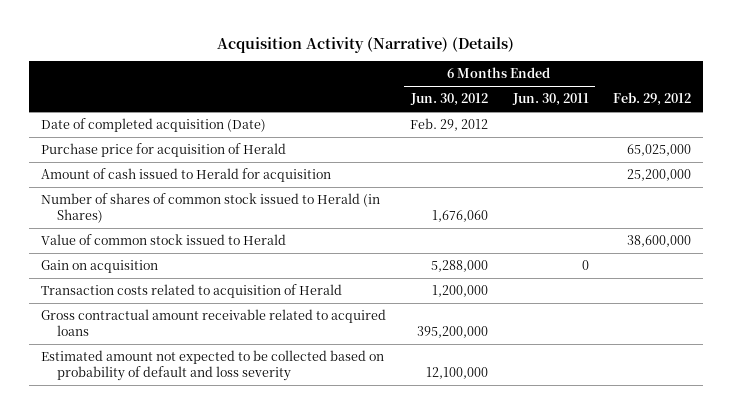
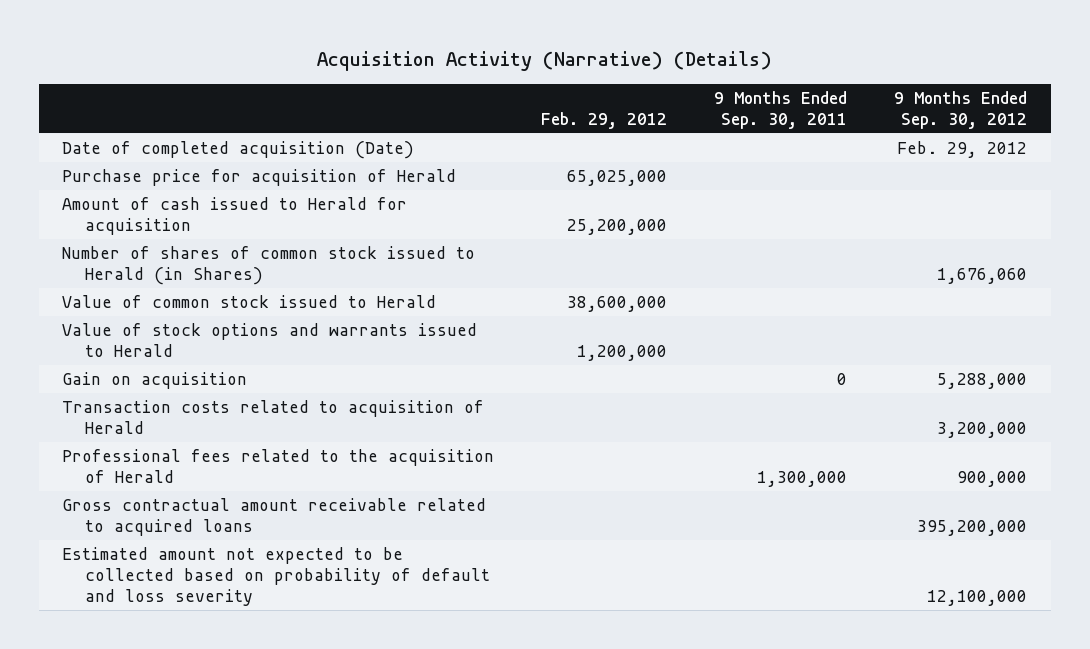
- | 6 Months Ended Jun. 30, 2012 | 6 Months Ended Jun. 30, 2011 | Feb. 29, 2012
+ | Feb. 29, 2012 | 9 Months Ended Sep. 30, 2011 | 9 Months Ended Sep. 30, 2012
+ Value of stock options and warrants issued to Herald | 1,200,000 | |
+ Professional fees related to the acquisition of Herald | | 1,300,000 | 900,000

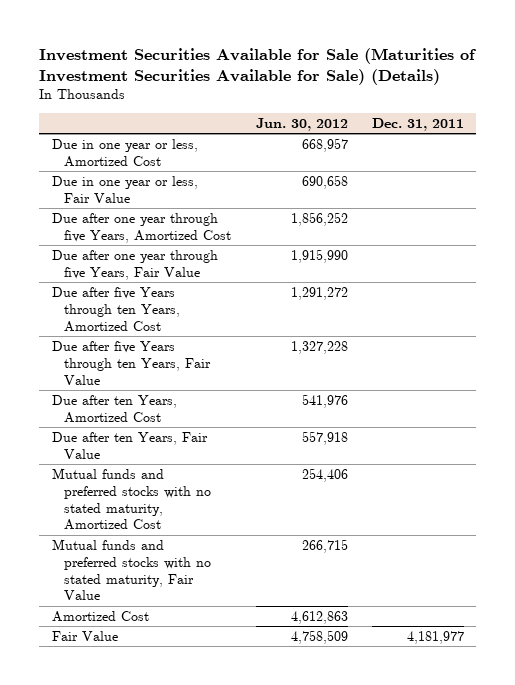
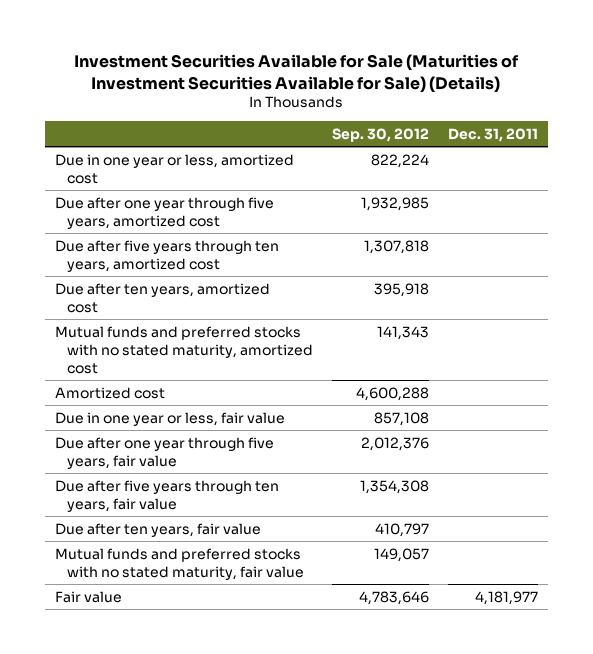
- | Jun. 30, 2012 | Dec. 31, 2011
+ | Sep. 30, 2012 | Dec. 31, 2011
- Due in one year or less, Amortized Cost | 668,957 |
- Due in one year or less, Fair Value | 690,658 |
- Due after one year through five Years, Amortized Cost | 1,856,252 |
- Due after one year through five Years, Fair Value | 1,915,990 |
- Due after five Years through ten Years, Amortized Cost | 1,291,272 |
- Due after five Years through ten Years, Fair Value | 1,327,228 |
- Due after ten Years, Amortized Cost | 541,976 |
- Due after ten Years, Fair Value | 557,918 |
- Mutual funds and preferred stocks with no stated maturity, Amortized Cost | 254,406 |
- Mutual funds and preferred stocks with no stated maturity, Fair Value | 266,715 |
- Amortized Cost | 4,612,863 |
- Fair Value | 4,758,509 | 4,181,977
+ Due in one year or less, amortized cost | 822,224 |
+ Due after one year through five years, amortized cost | 1,932,985 |
+ Due after five years through ten years, amortized cost | 1,307,818 |
+ Due after ten years, amortized cost | 395,918 |
+ Mutual funds and preferred stocks with no stated maturity, amortized cost | 141,343 |
+ Amortized cost | 4,600,288 |
+ Due in one year or less, fair value | 857,108 |
+ Due after one year through five years, fair value | 2,012,376 |
+ Due after five years through ten years, fair value | 1,354,308 |
+ Due after ten years, fair value | 410,797 |
+ Mutual funds and preferred stocks with no stated maturity, fair value | 149,057 |
+ Fair value | 4,783,646 | 4,181,977

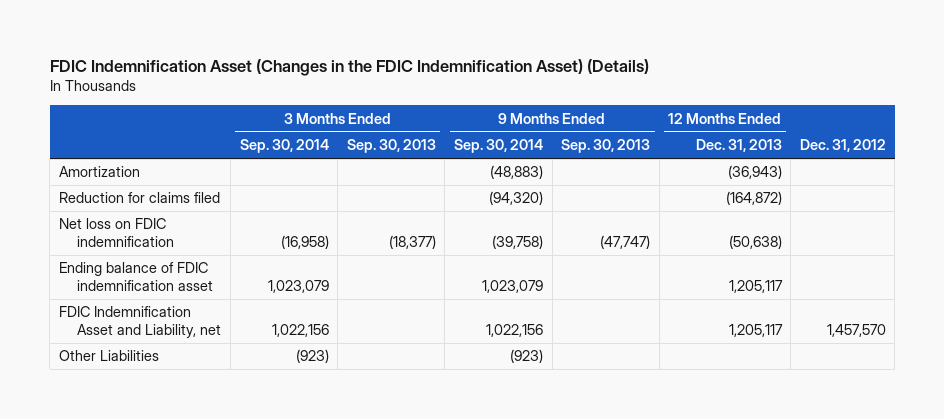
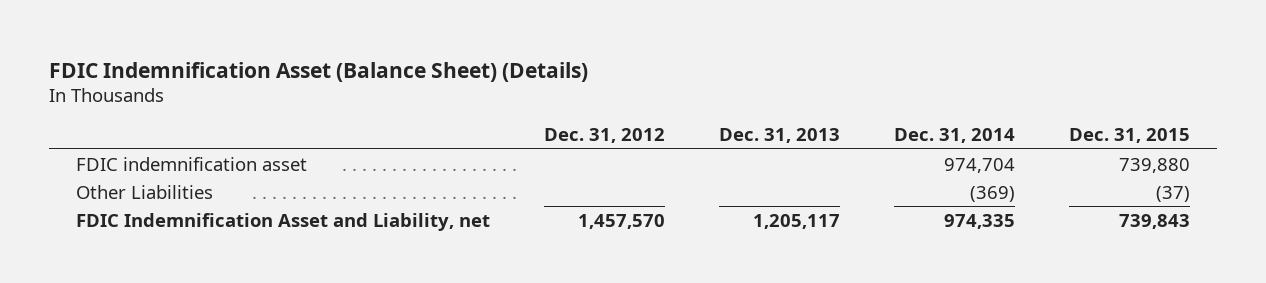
- FDIC Indemnification Asset (Changes in the FDIC Indemnification Asset) (Details)
+ FDIC Indemnification Asset (Balance Sheet) (Details)
- | 3 Months Ended Sep. 30, 2014 | 3 Months Ended Sep. 30, 2013 | 9 Months Ended Sep. 30, 2014 | 9 Months Ended Sep. 30, 2013 | 12 Months Ended Dec. 31, 2013 | Dec. 31, 2012
+ | Dec. 31, 2012 | Dec. 31, 2013 | Dec. 31, 2014 | Dec. 31, 2015
- Amortization | | | (48,883) | | (36,943) |
- Reduction for claims filed | | | (94,320) | | (164,872) |
- Net loss on FDIC indemnification | (16,958) | (18,377) | (39,758) | (47,747) | (50,638) |
- Ending balance of FDIC indemnification asset | 1,023,079 | | 1,023,079 | | 1,205,117 |
+ FDIC indemnification asset | | | 974,704 | 739,880
moved down: FDIC Indemnification Asset and Liability, net | 1,457,570 | 1,205,117 | 974,335 | 739,843

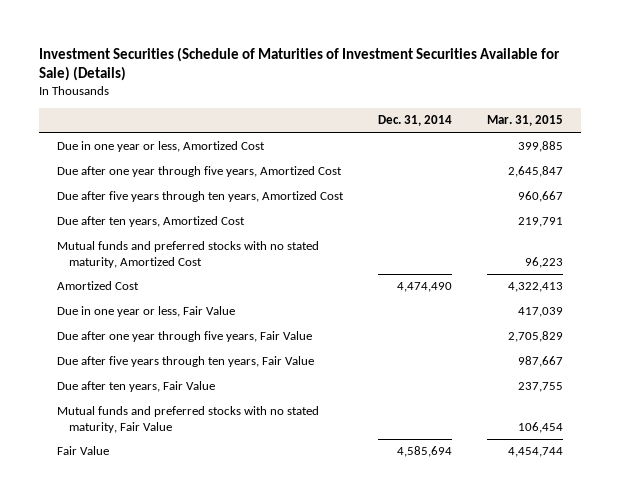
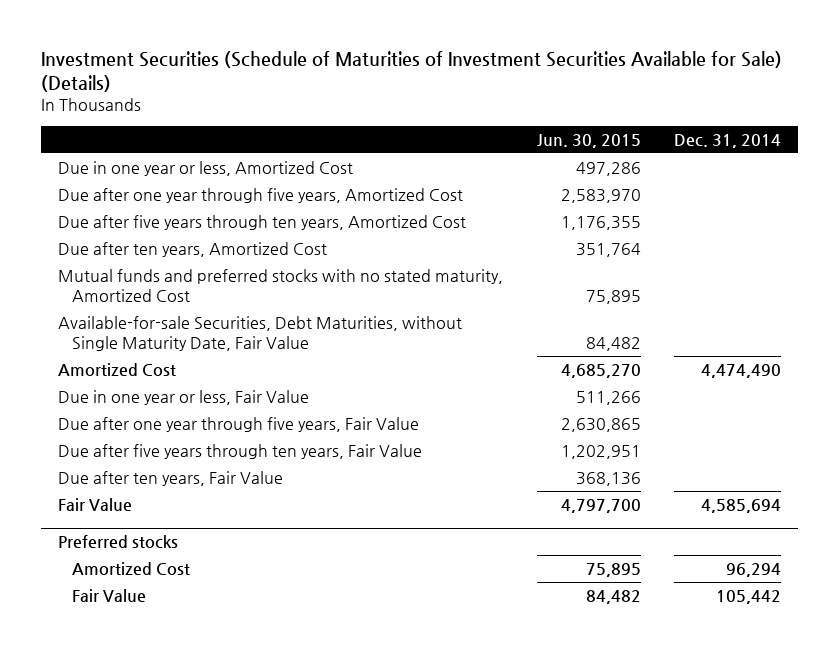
- | Dec. 31, 2014 | Mar. 31, 2015
+ | Jun. 30, 2015 | Dec. 31, 2014
+ Available-for-sale Securities, Debt Maturities, without Single Maturity Date, Fair Value | 84,482 |
- Mutual funds and preferred stocks with no stated maturity, Fair Value | | 106,454
+ Preferred stocks
+ Amortized Cost | 75,895 | 96,294
+ Fair Value | 84,482 | 105,442

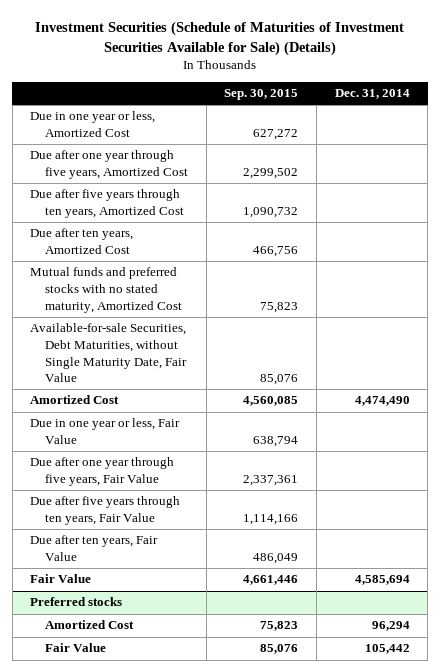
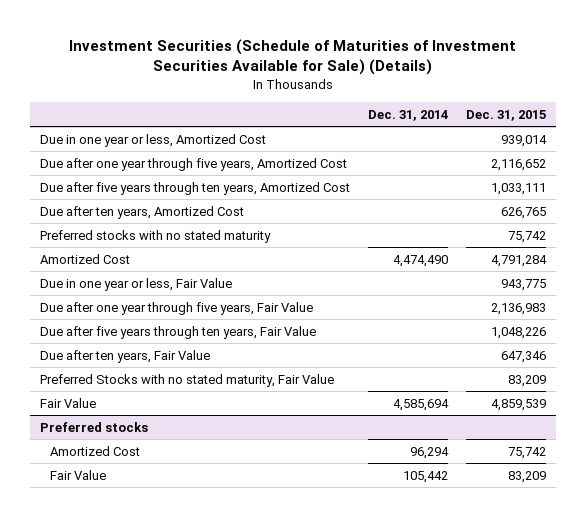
- | Sep. 30, 2015 | Dec. 31, 2014
+ | Dec. 31, 2014 | Dec. 31, 2015
- Mutual funds and preferred stocks with no stated maturity, Amortized Cost | 75,823 |
- Available-for-sale Securities, Debt Maturities, without Single Maturity Date, Fair Value | 85,076 |
+ Preferred stocks with no stated maturity | | 75,742
+ Preferred Stocks with no stated maturity, Fair Value | | 83,209

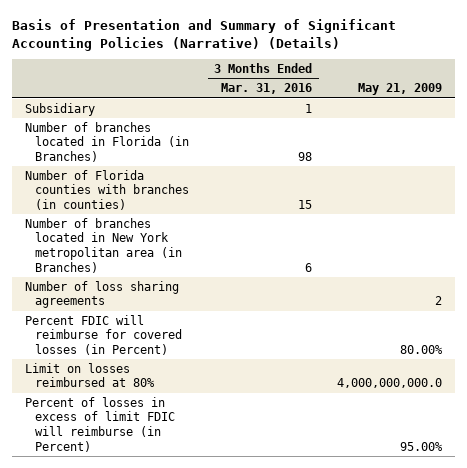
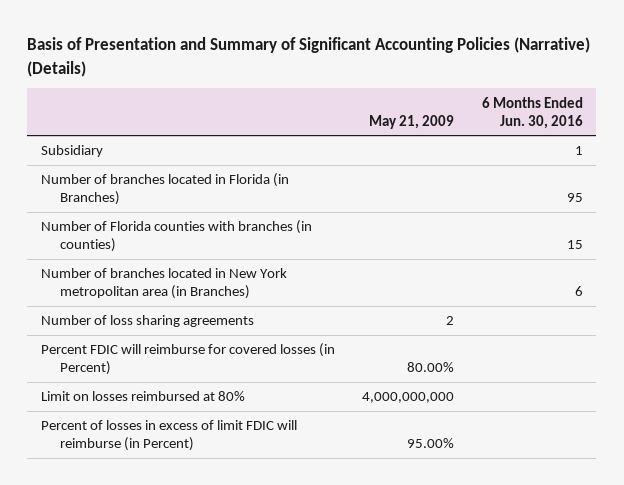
- | 3 Months Ended Mar. 31, 2016 | May 21, 2009
+ | May 21, 2009 | 6 Months Ended Jun. 30, 2016
- Limit on losses reimbursed at 80% | | 4,000,000,000.0
+ Limit on losses reimbursed at 80% | 4,000,000,000 |

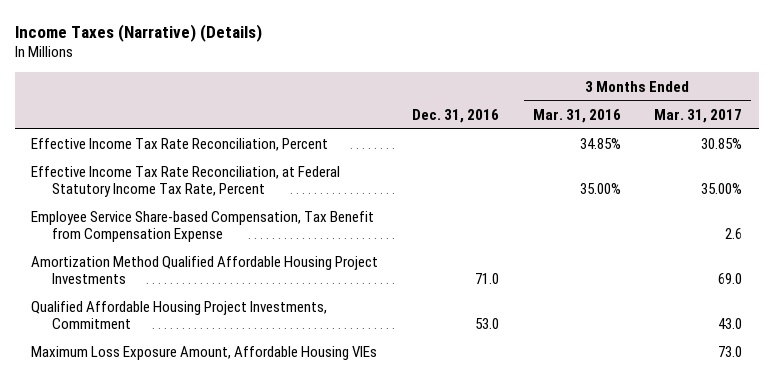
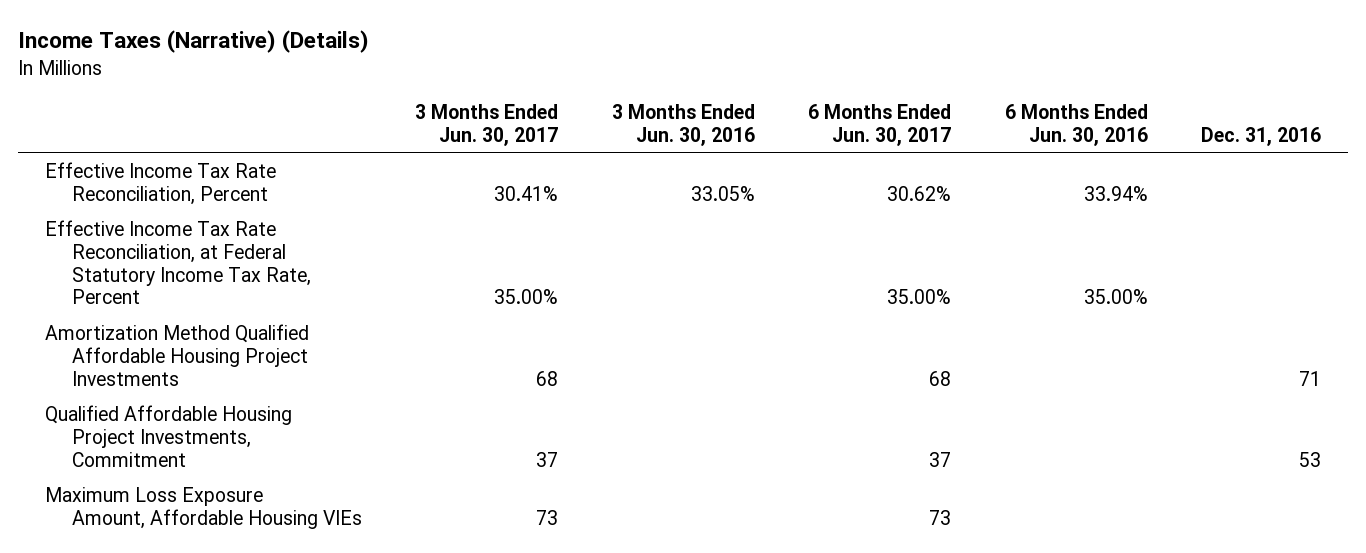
- | Dec. 31, 2016 | 3 Months Ended Mar. 31, 2016 | 3 Months Ended Mar. 31, 2017
+ | 3 Months Ended Jun. 30, 2017 | 3 Months Ended Jun. 30, 2016 | 6 Months Ended Jun. 30, 2017 | 6 Months Ended Jun. 30, 2016 | Dec. 31, 2016
- Employee Service Share-based Compensation, Tax Benefit from Compensation Expense | | | 2.6
- Amortization Method Qualified Affordable Housing Project Investments | 71.0 | | 69.0
- Qualified Affordable Housing Project Investments, Commitment | 53.0 | | 43.0
+ Amortization Method Qualified Affordable Housing Project Investments | 68 | | 68 | | 71
+ Qualified Affordable Housing Project Investments, Commitment | 37 | | 37 | | 53

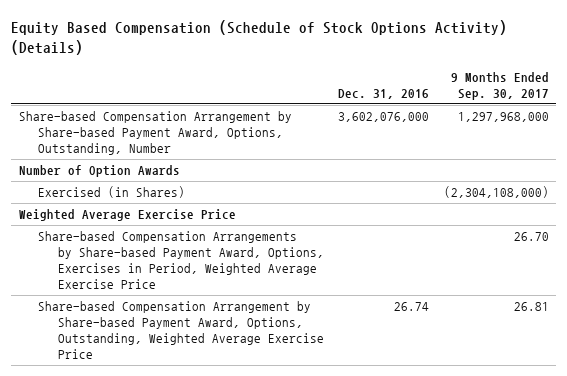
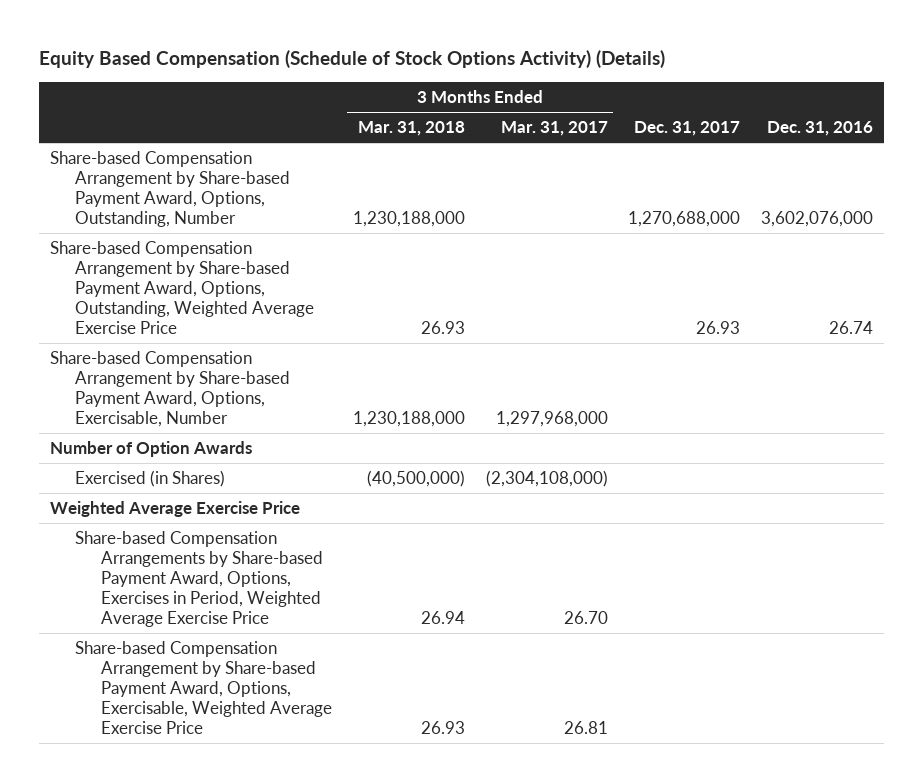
- | Dec. 31, 2016 | 9 Months Ended Sep. 30, 2017
+ | 3 Months Ended Mar. 31, 2018 | 3 Months Ended Mar. 31, 2017 | Dec. 31, 2017 | Dec. 31, 2016
moved up: Share-based Compensation Arrangement by Share-based Payment Award, Options, Outstanding, Weighted Average Exercise Price | 26.93 | | 26.93 | 26.74
+ Share-based Compensation Arrangement by Share-based Payment Award, Options, Exercisable, Number | 1,230,188,000 | 1,297,968,000 | |
+ Share-based Compensation Arrangement by Share-based Payment Award, Options, Exercisable, Weighted Average Exercise Price | 26.93 | 26.81 | |

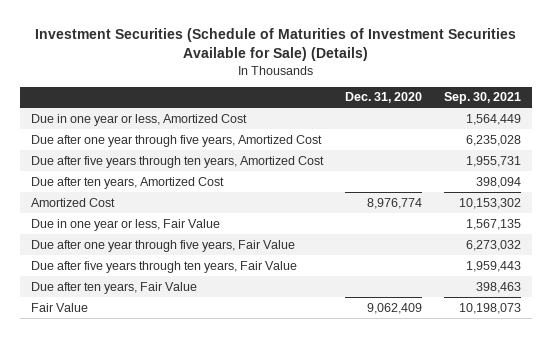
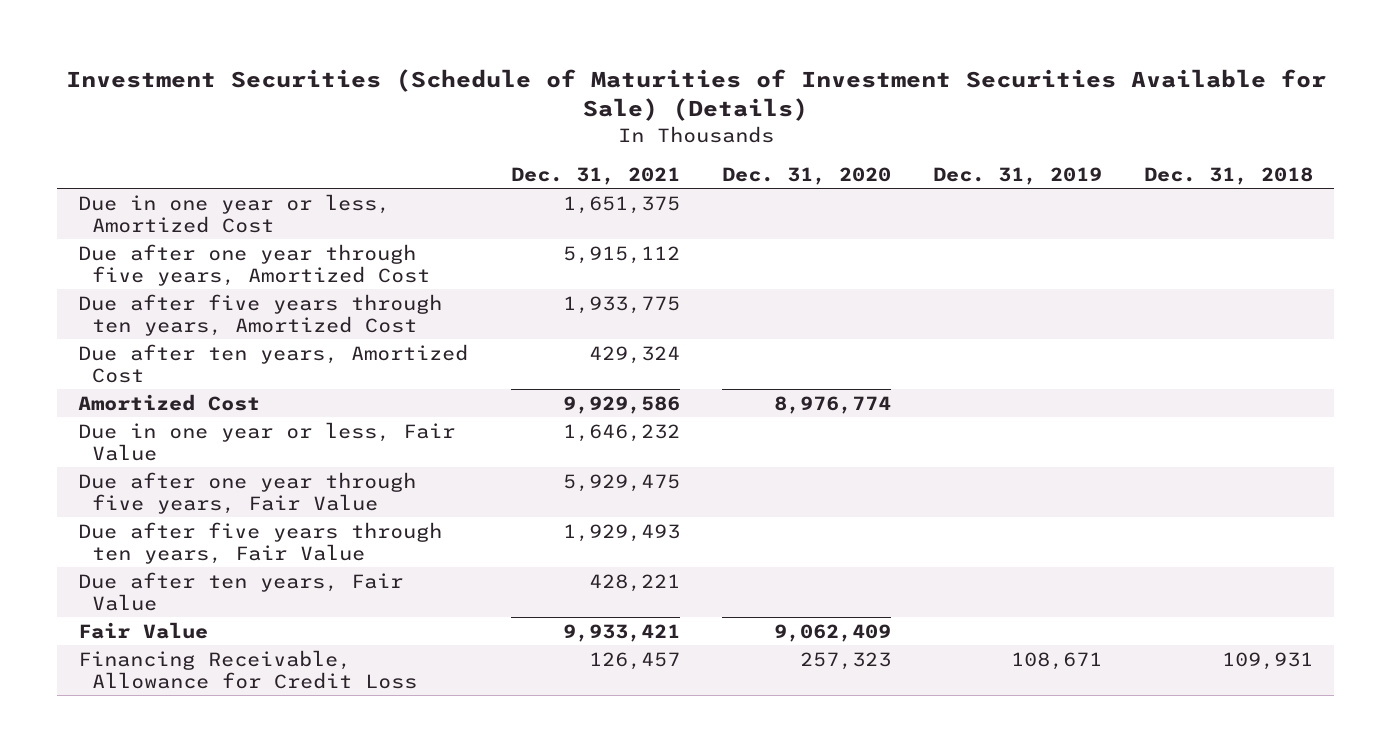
- | Dec. 31, 2020 | Sep. 30, 2021
+ | Dec. 31, 2021 | Dec. 31, 2020 | Dec. 31, 2019 | Dec. 31, 2018
+ Financing Receivable, Allowance for Credit Loss | 126,457 | 257,323 | 108,671 | 109,931

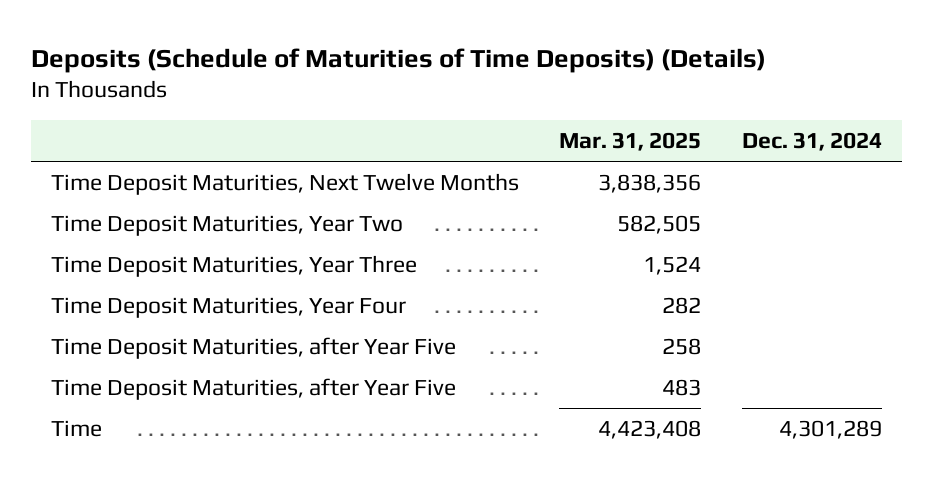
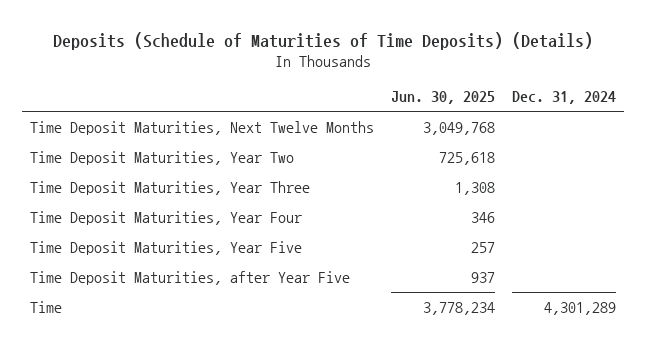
- | Mar. 31, 2025 | Dec. 31, 2024
+ | Jun. 30, 2025 | Dec. 31, 2024
- Time Deposit Maturities, after Year Five | 258 |
+ Time Deposit Maturities, Year Five | 257 |

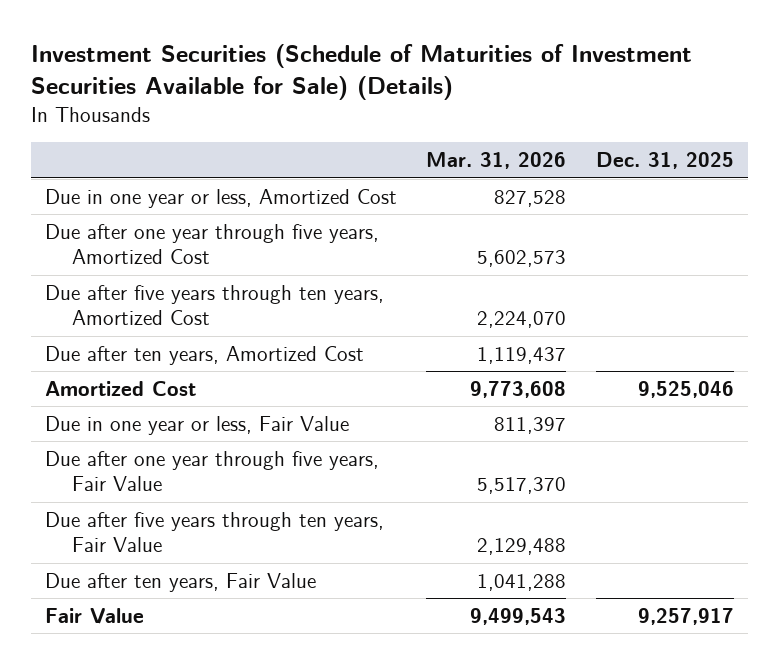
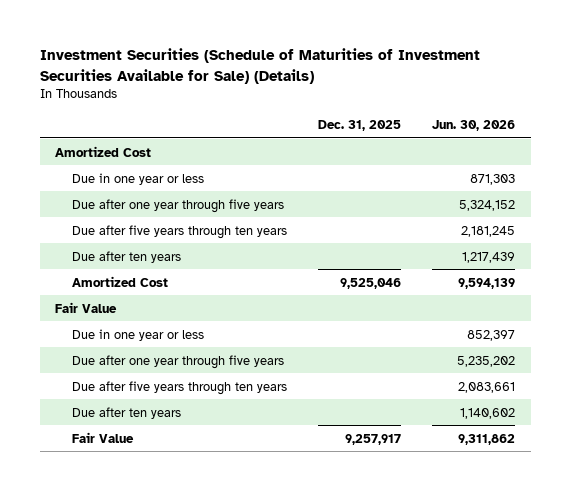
- | Mar. 31, 2026 | Dec. 31, 2025
+ | Dec. 31, 2025 | Jun. 30, 2026
- Due in one year or less, Amortized Cost | 827,528 |
- Due after one year through five years, Amortized Cost | 5,602,573 |
- Due after five years through ten years, Amortized Cost | 2,224,070 |
- Due after ten years, Amortized Cost | 1,119,437 |
+ Amortized Cost
+ Due in one year or less | | 871,303
+ Due after one year through five years | | 5,324,152
+ Due after five years through ten years | | 2,181,245
+ Due after ten years | | 1,217,439
- Due in one year or less, Fair Value | 811,397 |
- Due after one year through five years, Fair Value | 5,517,370 |
- Due after five years through ten years, Fair Value | 2,129,488 |
- Due after ten years, Fair Value | 1,041,288 |
+ Fair Value
+ Due in one year or less | | 852,397
+ Due after one year through five years | | 5,235,202
+ Due after five years through ten years | | 2,083,661
+ Due after ten years | | 1,140,602

